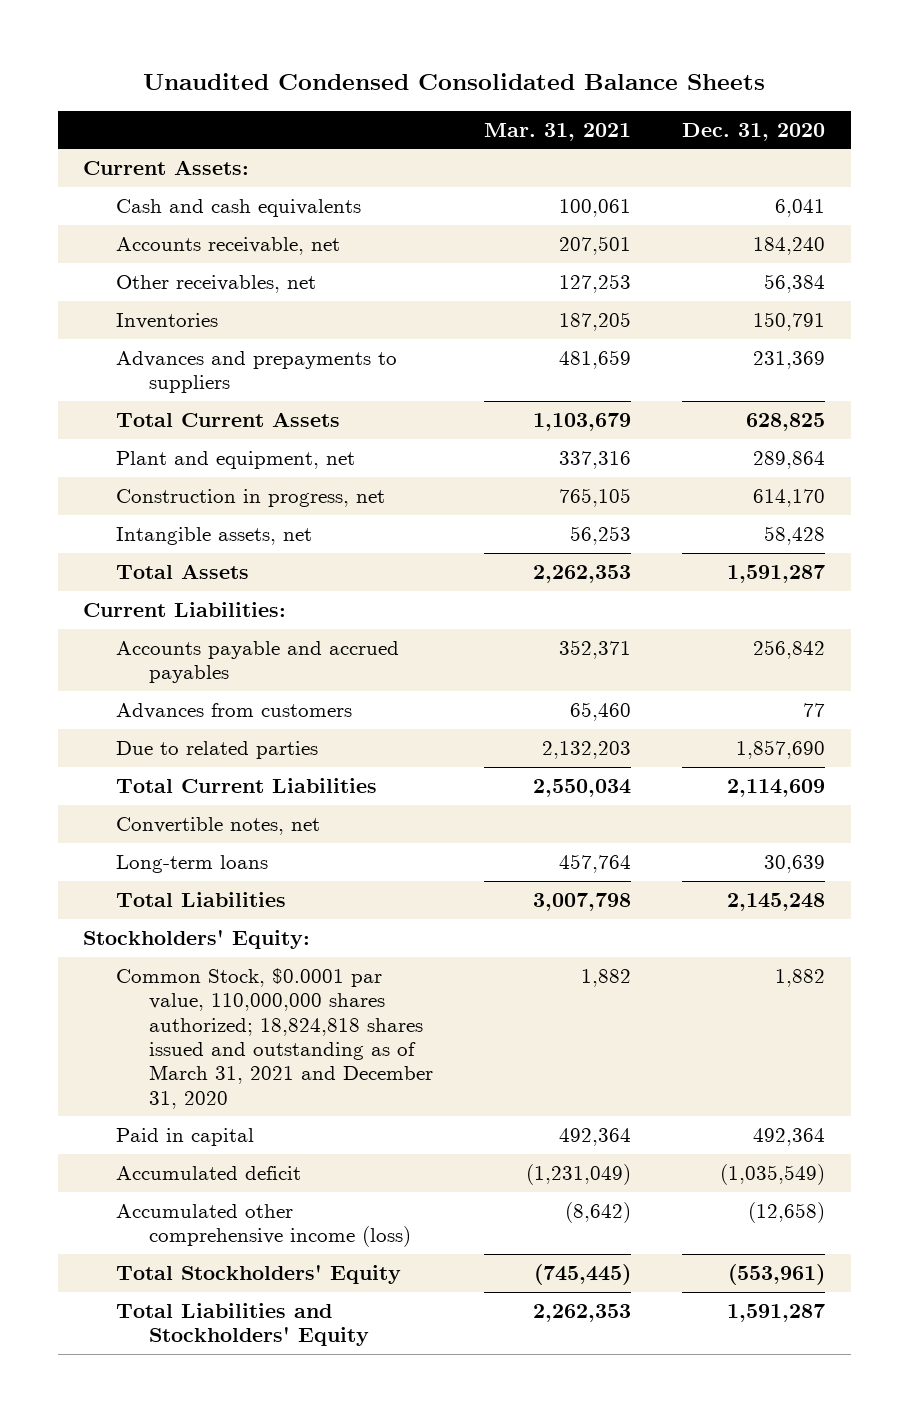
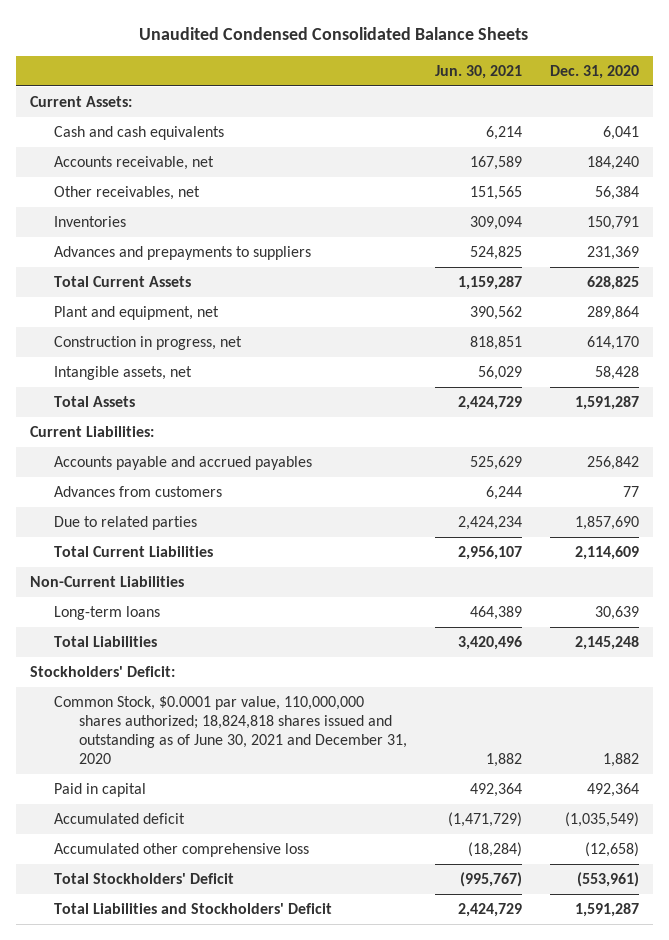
- | Mar. 31, 2021 | Dec. 31, 2020
+ | Jun. 30, 2021 | Dec. 31, 2020
- Convertible notes, net
+ Non-Current Liabilities
- Stockholders' Equity:
- Common Stock, $0.0001 par value, 110,000,000 shares authorized; 18,824,818 shares issued and outstanding as of March 31, 2021 and December 31, 2020 | 1,882 | 1,882
+ Stockholders' Deficit:
+ Common Stock, $0.0001 par value, 110,000,000 shares authorized; 18,824,818 shares issued and outstanding as of June 30, 2021 and December 31, 2020 | 1,882 | 1,882
- Accumulated other comprehensive income (loss) | (8,642) | (12,658)
- Total Stockholders' Equity | (745,445) | (553,961)
- Total Liabilities and Stockholders' Equity | 2,262,353 | 1,591,287
+ Accumulated other comprehensive loss | (18,284) | (12,658)
+ Total Stockholders' Deficit | (995,767) | (553,961)
+ Total Liabilities and Stockholders' Deficit | 2,424,729 | 1,591,287

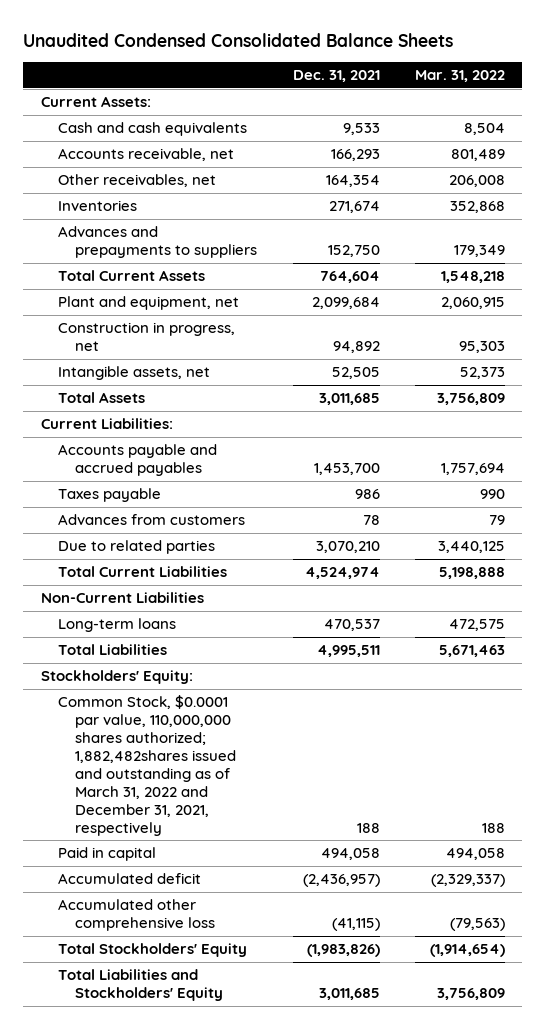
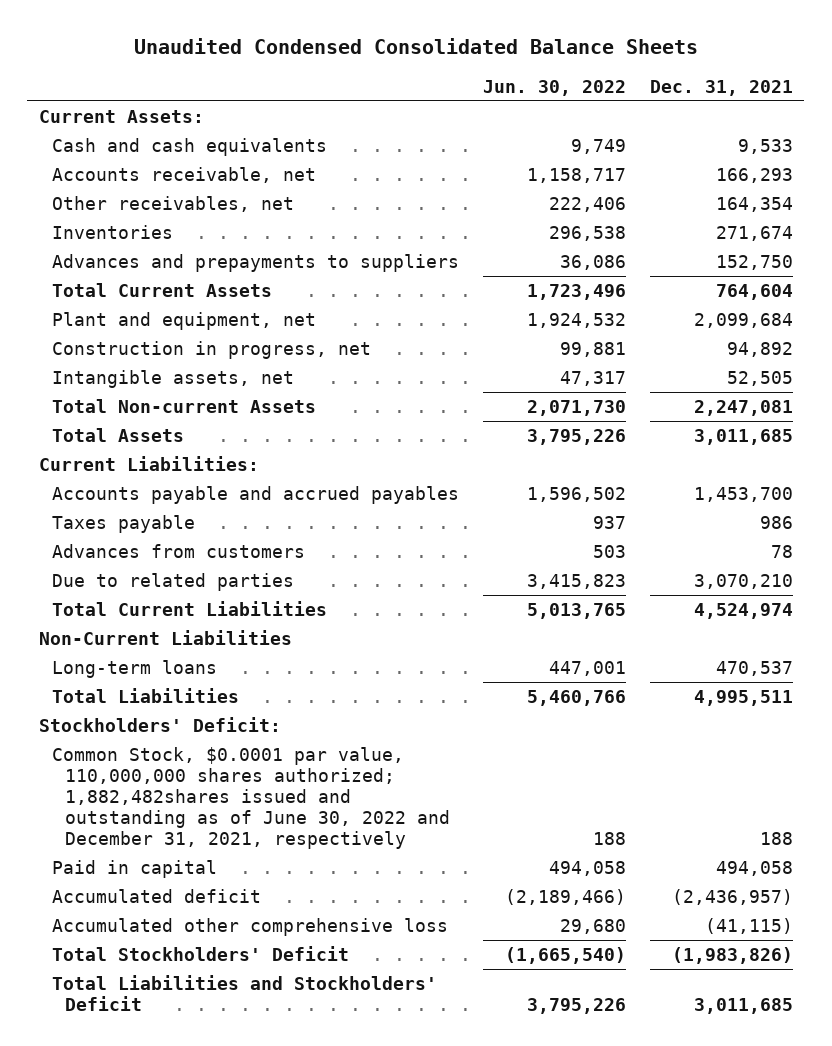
- | Dec. 31, 2021 | Mar. 31, 2022
+ | Jun. 30, 2022 | Dec. 31, 2021
+ Total Non-current Assets | 2,071,730 | 2,247,081
- Stockholders' Equity:
- Common Stock, $0.0001 par value, 110,000,000 shares authorized; 1,882,482shares issued and outstanding as of March 31, 2022 and December 31, 2021, respectively | 188 | 188
+ Stockholders' Deficit:
+ Common Stock, $0.0001 par value, 110,000,000 shares authorized; 1,882,482shares issued and outstanding as of June 30, 2022 and December 31, 2021, respectively | 188 | 188
- Total Stockholders' Equity | (1,983,826) | (1,914,654)
- Total Liabilities and Stockholders' Equity | 3,011,685 | 3,756,809
+ Total Stockholders' Deficit | (1,665,540) | (1,983,826)
+ Total Liabilities and Stockholders' Deficit | 3,795,226 | 3,011,685

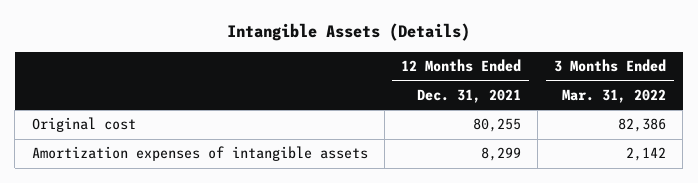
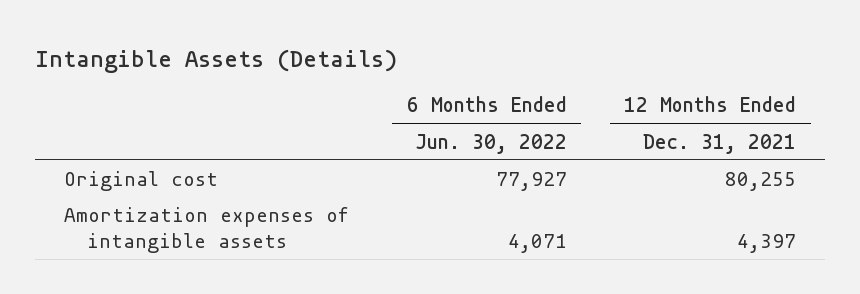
- | 12 Months Ended Dec. 31, 2021 | 3 Months Ended Mar. 31, 2022
+ | 6 Months Ended Jun. 30, 2022 | 12 Months Ended Dec. 31, 2021
- Amortization expenses of intangible assets | 8,299 | 2,142
+ Amortization expenses of intangible assets | 4,071 | 4,397

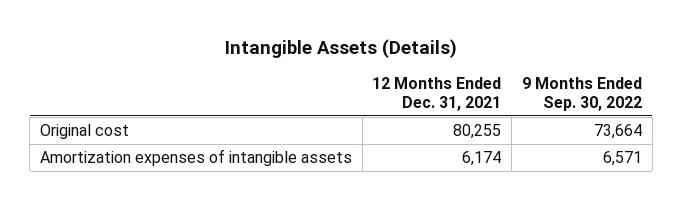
- | 6 Months Ended Jun. 30, 2022 | 12 Months Ended Dec. 31, 2021
+ | 12 Months Ended Dec. 31, 2021 | 9 Months Ended Sep. 30, 2022
- Amortization expenses of intangible assets | 4,071 | 4,397
+ Amortization expenses of intangible assets | 6,174 | 6,571

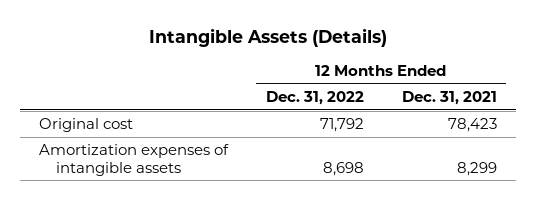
- | 12 Months Ended Dec. 31, 2021 | 9 Months Ended Sep. 30, 2022
+ | 12 Months Ended Dec. 31, 2022 | 12 Months Ended Dec. 31, 2021
- Original cost | 80,255 | 73,664
- Amortization expenses of intangible assets | 6,174 | 6,571
+ Original cost | 71,792 | 78,423
+ Amortization expenses of intangible assets | 8,698 | 8,299

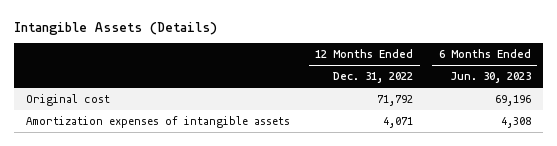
- | 12 Months Ended Dec. 31, 2022 | 12 Months Ended Dec. 31, 2021
+ | 12 Months Ended Dec. 31, 2022 | 6 Months Ended Jun. 30, 2023
- Amortization expenses of intangible assets | 8,698 | 8,299
+ Amortization expenses of intangible assets | 4,071 | 4,308

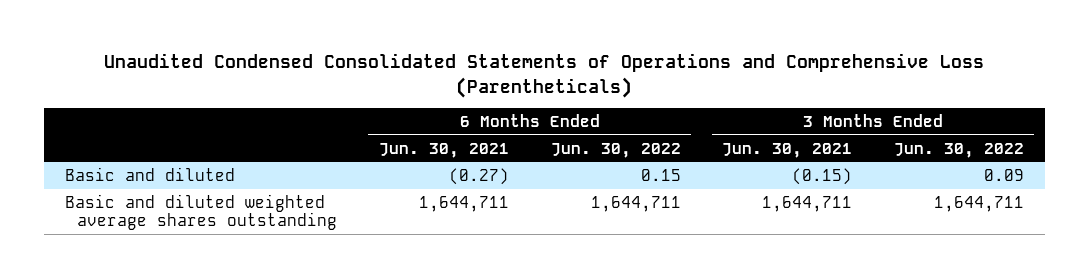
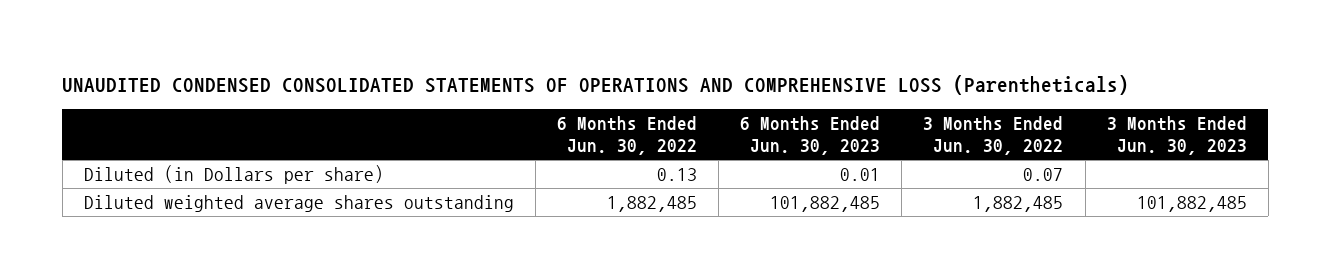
- Unaudited Condensed Consolidated Statements of Operations and Comprehensive Loss (Parentheticals)
+ UNAUDITED CONDENSED CONSOLIDATED STATEMENTS OF OPERATIONS AND COMPREHENSIVE LOSS (Parentheticals)
- | 6 Months Ended Jun. 30, 2021 | 6 Months Ended Jun. 30, 2022 | 3 Months Ended Jun. 30, 2021 | 3 Months Ended Jun. 30, 2022
+ | 6 Months Ended Jun. 30, 2022 | 6 Months Ended Jun. 30, 2023 | 3 Months Ended Jun. 30, 2022 | 3 Months Ended Jun. 30, 2023
- Basic and diluted | (0.27) | 0.15 | (0.15) | 0.09
- Basic and diluted weighted average shares outstanding | 1,644,711 | 1,644,711 | 1,644,711 | 1,644,711
+ Diluted (in Dollars per share) | 0.13 | 0.01 | 0.07 |
+ Diluted weighted average shares outstanding | 1,882,485 | 101,882,485 | 1,882,485 | 101,882,485

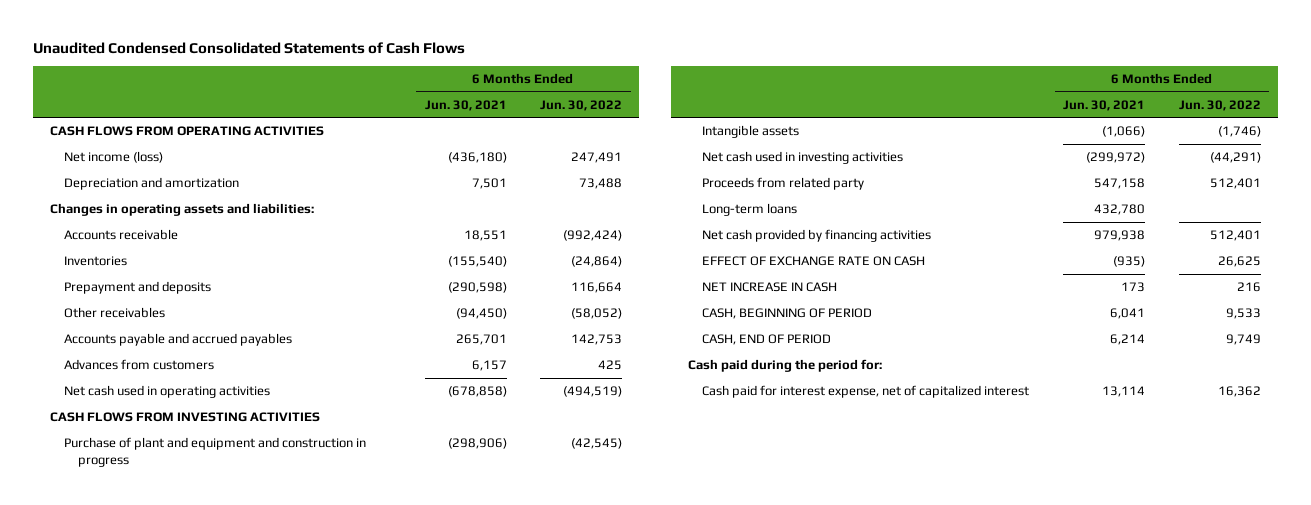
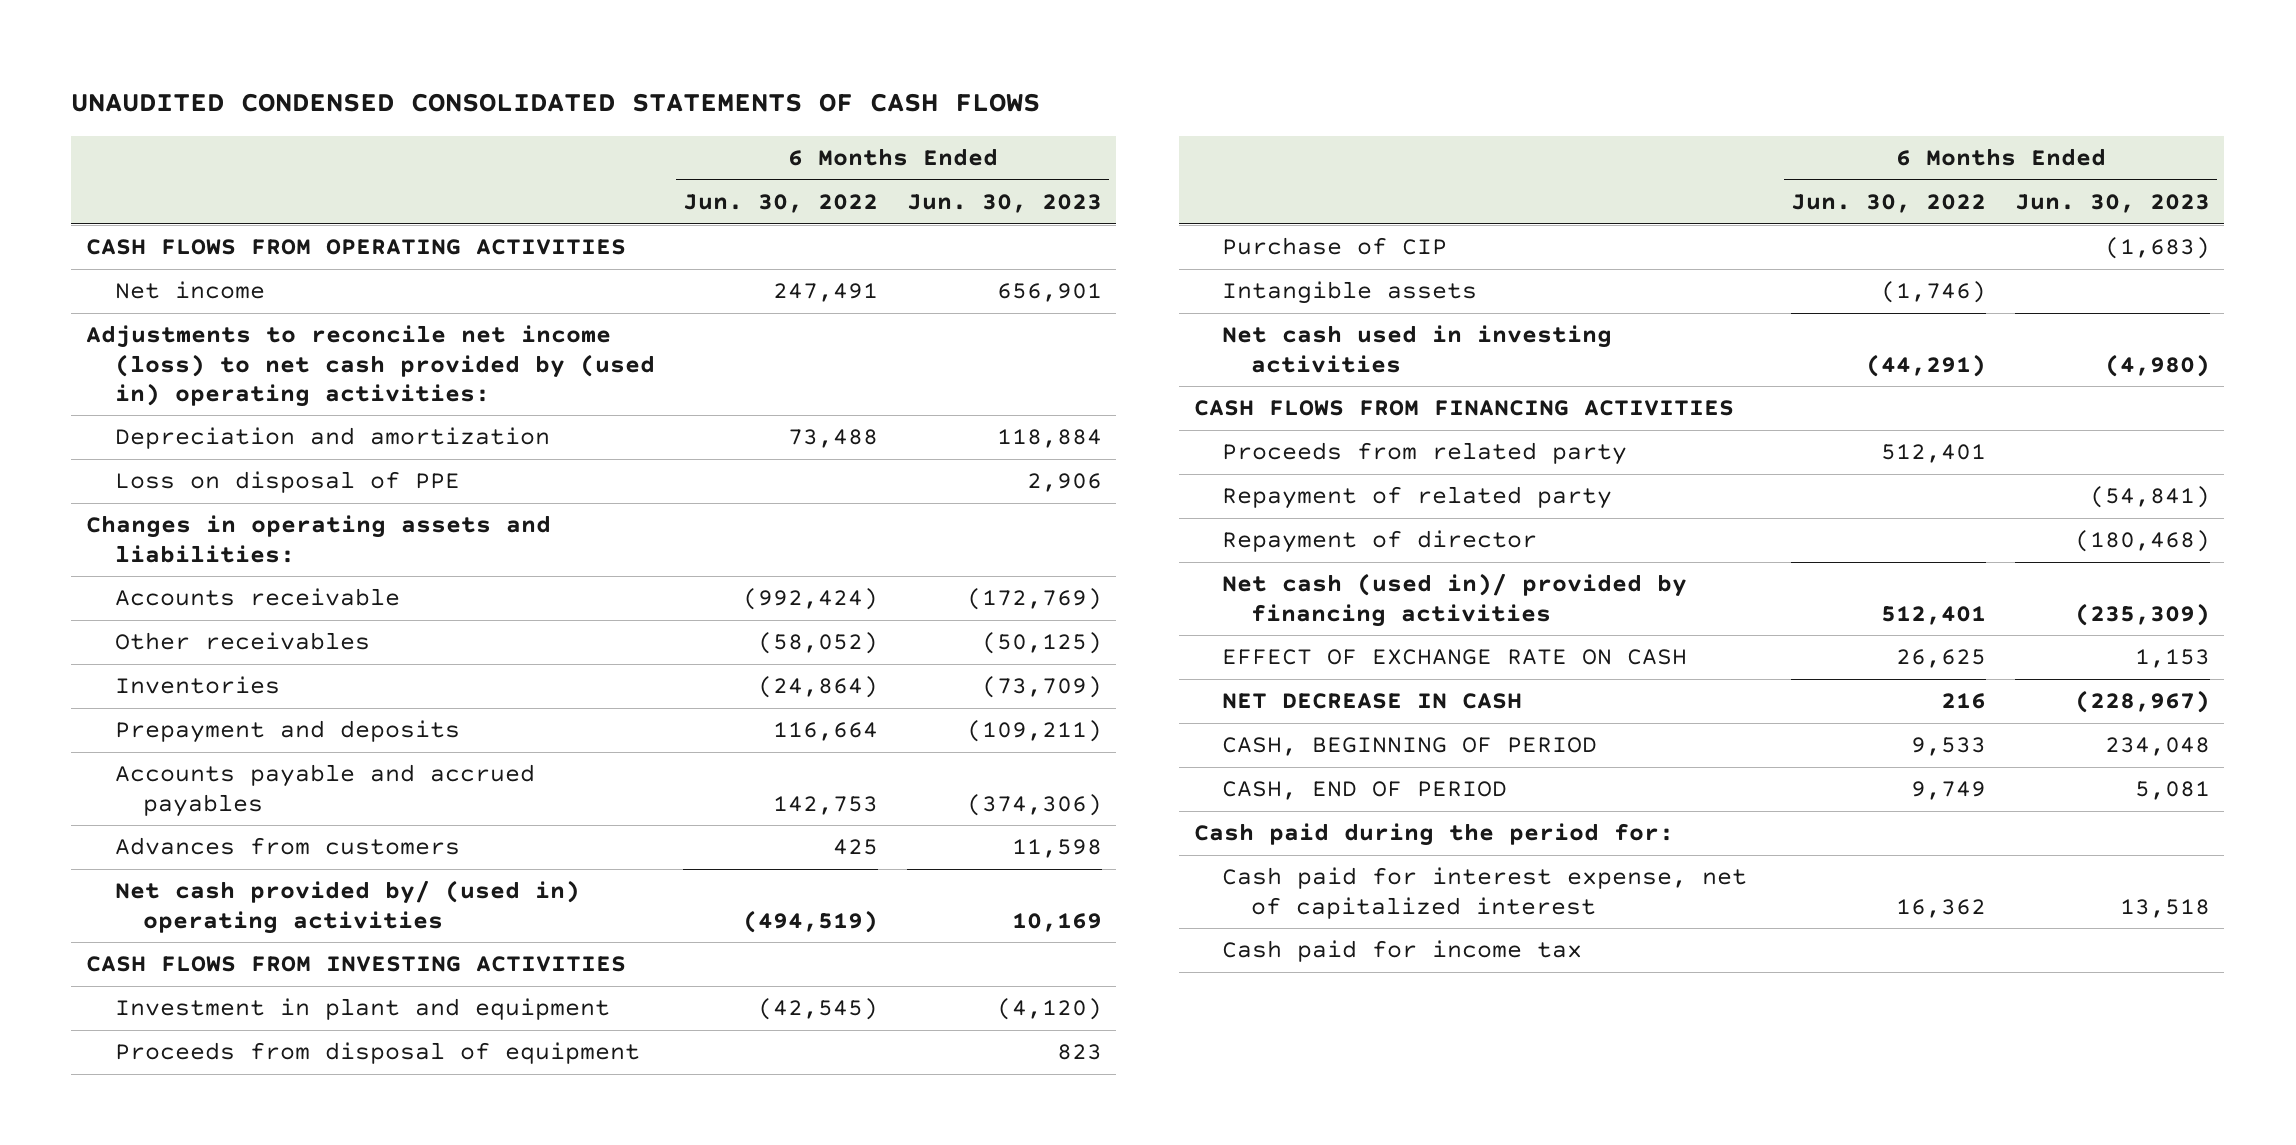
- Unaudited Condensed Consolidated Statements of Cash Flows
+ UNAUDITED CONDENSED CONSOLIDATED STATEMENTS OF CASH FLOWS
- | 6 Months Ended Jun. 30, 2021 | 6 Months Ended Jun. 30, 2022
+ | 6 Months Ended Jun. 30, 2022 | 6 Months Ended Jun. 30, 2023
- Net income (loss) | (436,180) | 247,491
+ Net income | 247,491 | 656,901
+ Adjustments to reconcile net income (loss) to net cash provided by (used in) operating activities:
+ Loss on disposal of PPE | | 2,906
moved up: Other receivables | (58,052) | (50,125)
- Net cash used in operating activities | (678,858) | (494,519)
+ Net cash provided by/ (used in) operating activities | (494,519) | 10,169
- Purchase of plant and equipment and construction in progress | (298,906) | (42,545)
+ Investment in plant and equipment | (42,545) | (4,120)
+ Proceeds from disposal of equipment | | 823
+ Purchase of CIP | | (1,683)
+ CASH FLOWS FROM FINANCING ACTIVITIES
- Long-term loans | 432,780 |
- Net cash provided by financing activities | 979,938 | 512,401
+ Repayment of related party | | (54,841)
+ Repayment of director | | (180,468)
+ Net cash (used in)/ provided by financing activities | 512,401 | (235,309)
- NET INCREASE IN CASH | 173 | 216
+ NET DECREASE IN CASH | 216 | (228,967)
+ Cash paid for income tax

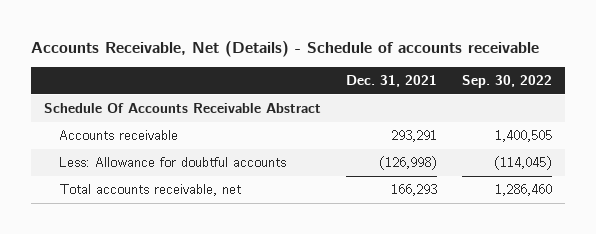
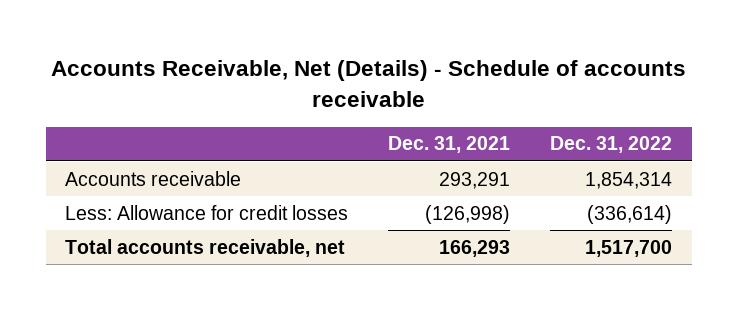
- | Dec. 31, 2021 | Sep. 30, 2022
+ | Dec. 31, 2021 | Dec. 31, 2022
- Schedule Of Accounts Receivable Abstract
- Less: Allowance for doubtful accounts | (126,998) | (114,045)
+ Less: Allowance for credit losses | (126,998) | (336,614)

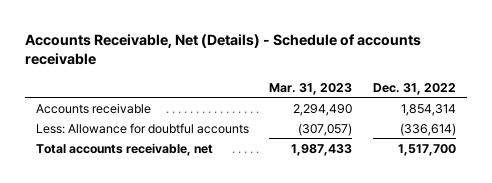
- | Dec. 31, 2021 | Dec. 31, 2022
+ | Mar. 31, 2023 | Dec. 31, 2022
- Less: Allowance for credit losses | (126,998) | (336,614)
+ Less: Allowance for doubtful accounts | (307,057) | (336,614)

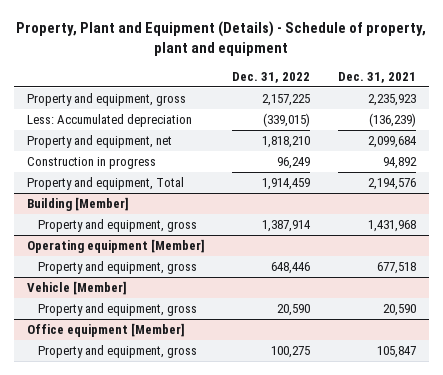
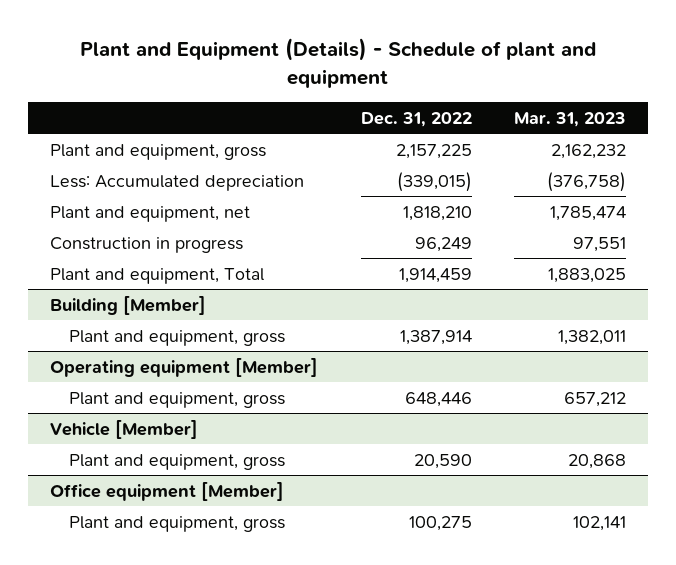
- Property, Plant and Equipment (Details) - Schedule of property, plant and equipment
+ Plant and Equipment (Details) - Schedule of plant and equipment
- | Dec. 31, 2022 | Dec. 31, 2021
+ | Dec. 31, 2022 | Mar. 31, 2023
- Property and equipment, gross | 2,157,225 | 2,235,923
+ Plant and equipment, gross | 2,157,225 | 2,162,232
- Property and equipment, net | 1,818,210 | 2,099,684
+ Plant and equipment, net | 1,818,210 | 1,785,474
- Property and equipment, Total | 1,914,459 | 2,194,576
+ Plant and equipment, Total | 1,914,459 | 1,883,025
@ Building [Member]
- Property and equipment, gross | 1,387,914 | 1,431,968
+ Plant and equipment, gross | 1,387,914 | 1,382,011
@ Operating equipment [Member]
- Property and equipment, gross | 648,446 | 677,518
+ Plant and equipment, gross | 648,446 | 657,212
@ Vehicle [Member]
- Property and equipment, gross | 20,590 | 20,590
+ Plant and equipment, gross | 20,590 | 20,868
@ Office equipment [Member]
- Property and equipment, gross | 100,275 | 105,847
+ Plant and equipment, gross | 100,275 | 102,141

